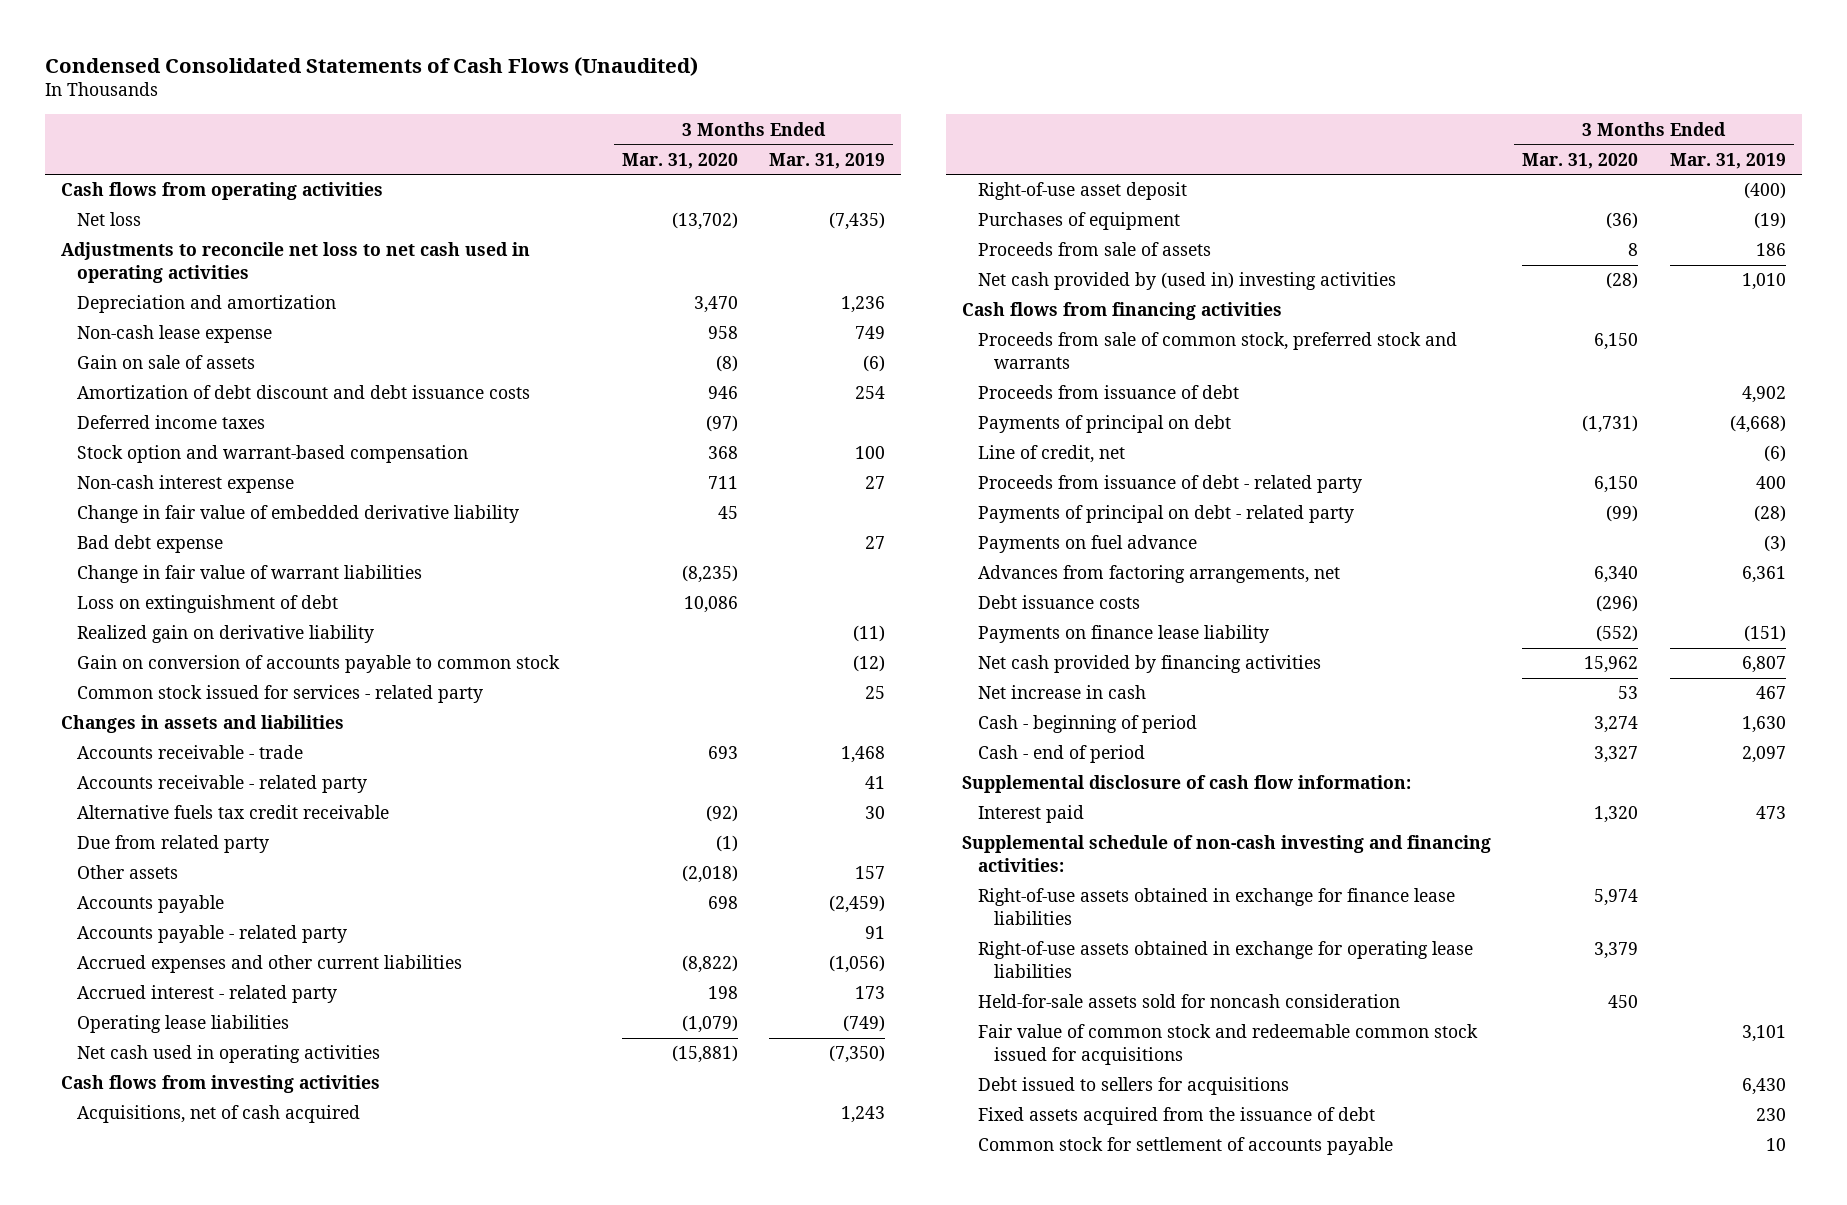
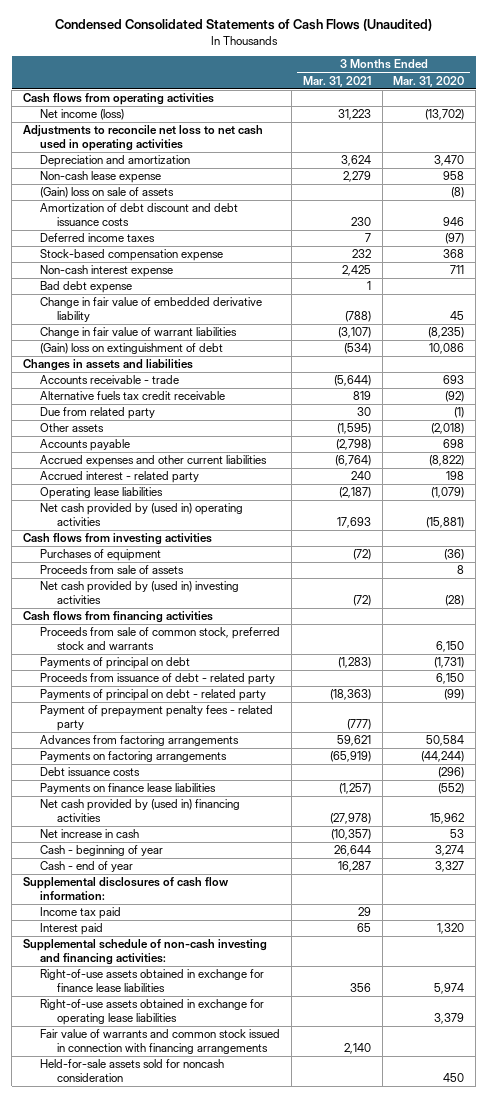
- | 3 Months Ended Mar. 31, 2020 | 3 Months Ended Mar. 31, 2019
+ | 3 Months Ended Mar. 31, 2021 | 3 Months Ended Mar. 31, 2020
- Net loss | (13,702) | (7,435)
+ Net income (loss) | 31,223 | (13,702)
- Gain on sale of assets | (8) | (6)
+ (Gain) loss on sale of assets | | (8)
- Stock option and warrant-based compensation | 368 | 100
+ Stock-based compensation expense | 232 | 368
moved down: Change in fair value of embedded derivative liability | (788) | 45
- Loss on extinguishment of debt | 10,086 |
- Realized gain on derivative liability | | (11)
- Gain on conversion of accounts payable to common stock | | (12)
- Common stock issued for services - related party | | 25
+ (Gain) loss on extinguishment of debt | (534) | 10,086
- Accounts receivable - related party | | 41
- Accounts payable - related party | | 91
- Net cash used in operating activities | (15,881) | (7,350)
+ Net cash provided by (used in) operating activities | 17,693 | (15,881)
- Acquisitions, net of cash acquired | | 1,243
- Right-of-use asset deposit | | (400)
- Proceeds from issuance of debt | | 4,902
- Line of credit, net | | (6)
- Payments on fuel advance | | (3)
- Advances from factoring arrangements, net | 6,340 | 6,361
+ Payment of prepayment penalty fees - related party | (777) |
+ Advances from factoring arrangements | 59,621 | 50,584
+ Payments on factoring arrangements | (65,919) | (44,244)
- Payments on finance lease liability | (552) | (151)
- Net cash provided by financing activities | 15,962 | 6,807
+ Payments on finance lease liabilities | (1,257) | (552)
+ Net cash provided by (used in) financing activities | (27,978) | 15,962
- Cash - beginning of period | 3,274 | 1,630
- Cash - end of period | 3,327 | 2,097
- Supplemental disclosure of cash flow information:
+ Cash - beginning of year | 26,644 | 3,274
+ Cash - end of year | 16,287 | 3,327
+ Supplemental disclosures of cash flow information:
+ Income tax paid | 29 |
+ Fair value of warrants and common stock issued in connection with financing arrangements | 2,140 |
- Fair value of common stock and redeemable common stock issued for acquisitions | | 3,101
- Debt issued to sellers for acquisitions | | 6,430
- Fixed assets acquired from the issuance of debt | | 230
- Common stock for settlement of accounts payable | | 10

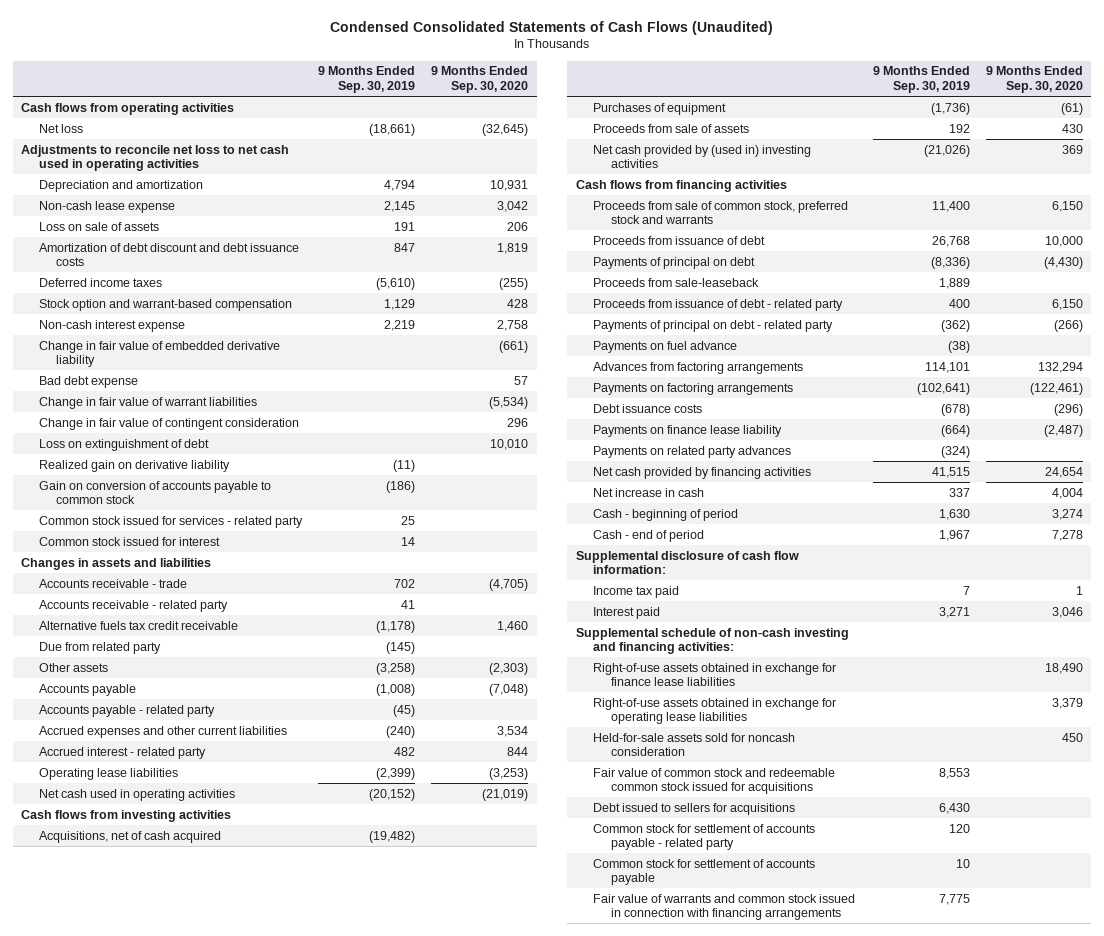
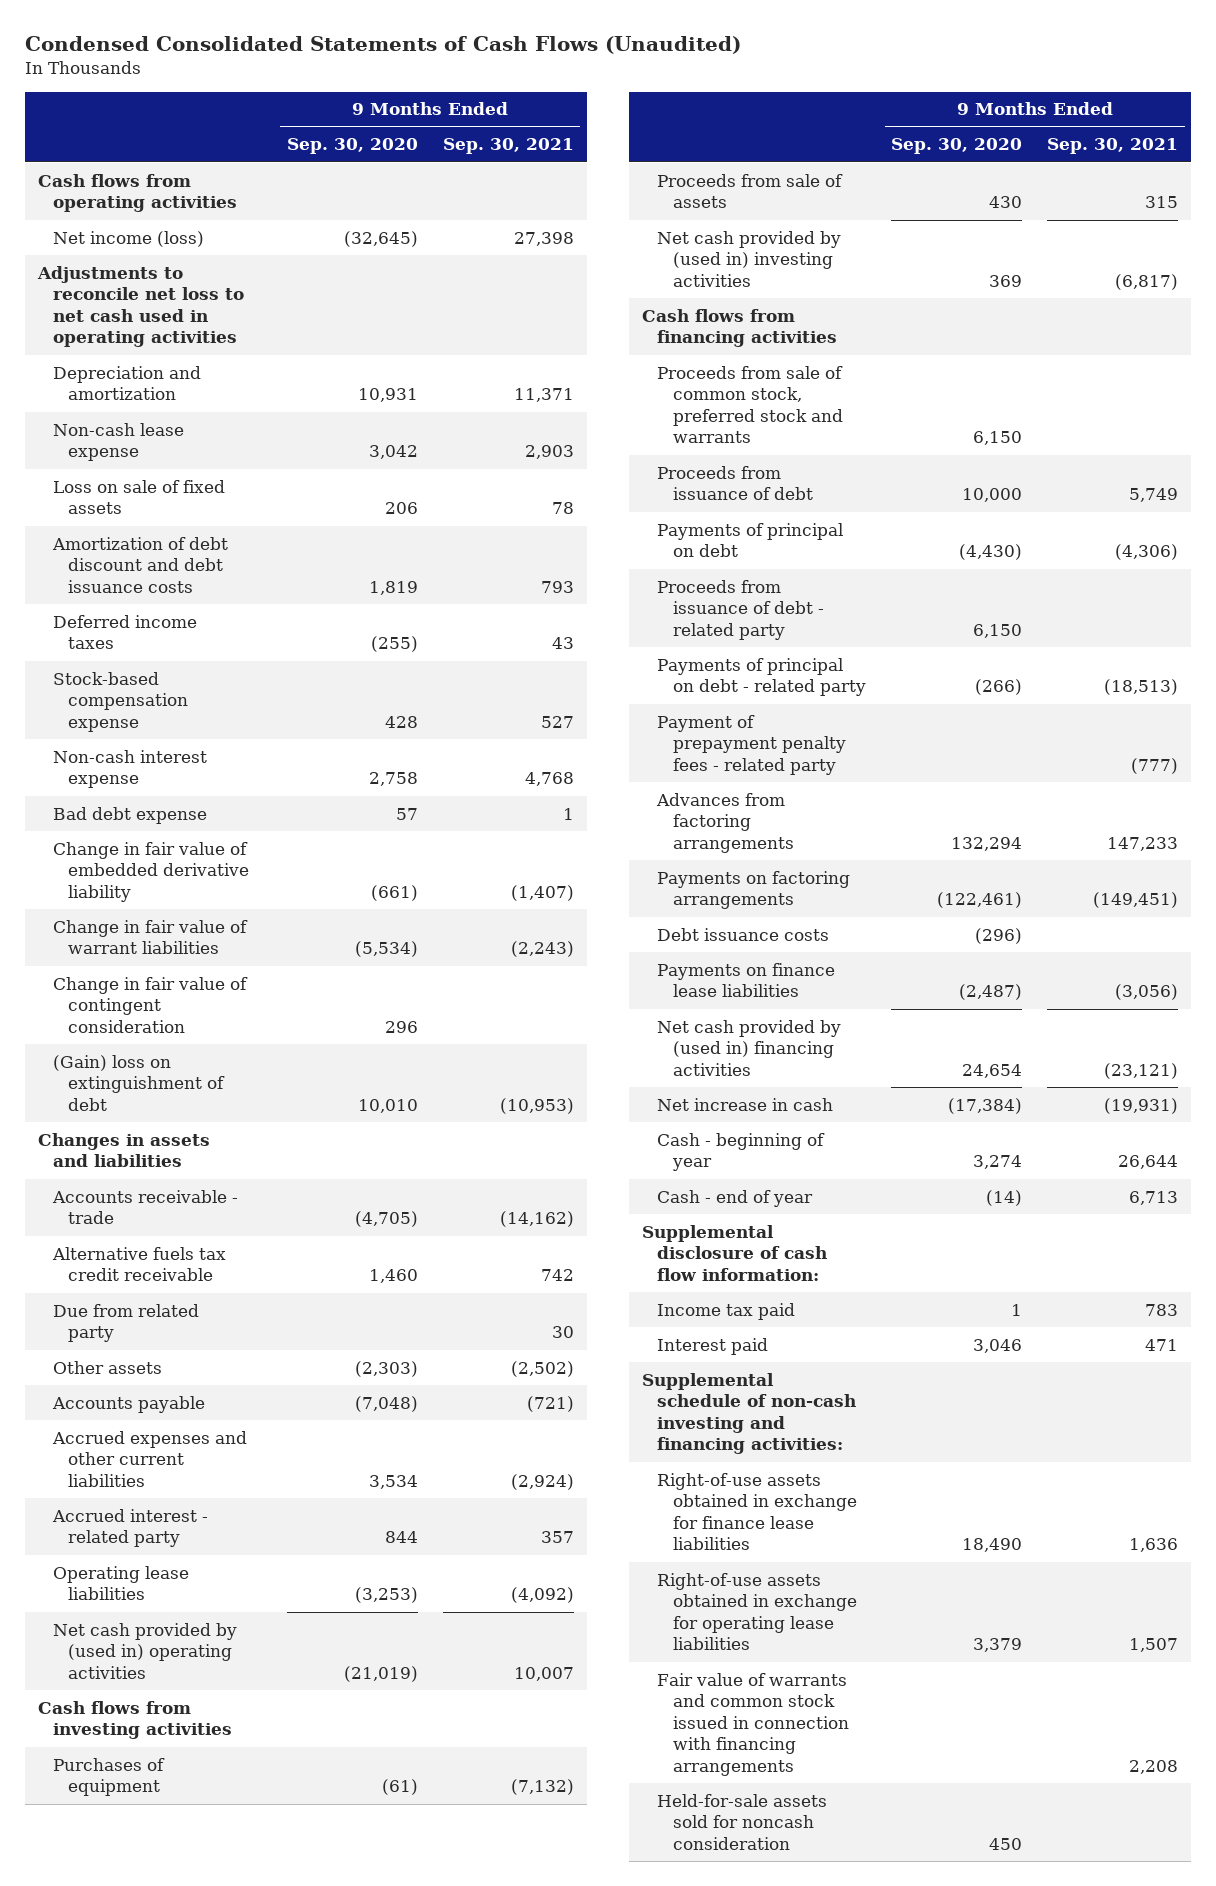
- | 9 Months Ended Sep. 30, 2019 | 9 Months Ended Sep. 30, 2020
+ | 9 Months Ended Sep. 30, 2020 | 9 Months Ended Sep. 30, 2021
- Net loss | (18,661) | (32,645)
+ Net income (loss) | (32,645) | 27,398
- Loss on sale of assets | 191 | 206
+ Loss on sale of fixed assets | 206 | 78
- Stock option and warrant-based compensation | 1,129 | 428
+ Stock-based compensation expense | 428 | 527
moved down: Change in fair value of embedded derivative liability | (661) | (1,407)
- Loss on extinguishment of debt | | 10,010
- Realized gain on derivative liability | (11) |
- Gain on conversion of accounts payable to common stock | (186) |
- Common stock issued for services - related party | 25 |
- Common stock issued for interest | 14 |
+ (Gain) loss on extinguishment of debt | 10,010 | (10,953)
- Accounts receivable - related party | 41 |
- Accounts payable - related party | (45) |
- Net cash used in operating activities | (20,152) | (21,019)
+ Net cash provided by (used in) operating activities | (21,019) | 10,007
- Acquisitions, net of cash acquired | (19,482) |
- Proceeds from sale-leaseback | 1,889 |
- Payments on fuel advance | (38) |
+ Payment of prepayment penalty fees - related party | | (777)
- Payments on finance lease liability | (664) | (2,487)
- Payments on related party advances | (324) |
- Net cash provided by financing activities | 41,515 | 24,654
- Net increase in cash | 337 | 4,004
- Cash - beginning of period | 1,630 | 3,274
- Cash - end of period | 1,967 | 7,278
+ Payments on finance lease liabilities | (2,487) | (3,056)
+ Net cash provided by (used in) financing activities | 24,654 | (23,121)
+ Net increase in cash | (17,384) | (19,931)
+ Cash - beginning of year | 3,274 | 26,644
+ Cash - end of year | (14) | 6,713
- Fair value of common stock and redeemable common stock issued for acquisitions | 8,553 |
- Debt issued to sellers for acquisitions | 6,430 |
- Common stock for settlement of accounts payable - related party | 120 |
- Common stock for settlement of accounts payable | 10 |
moved down: Held-for-sale assets sold for noncash consideration | 450 |

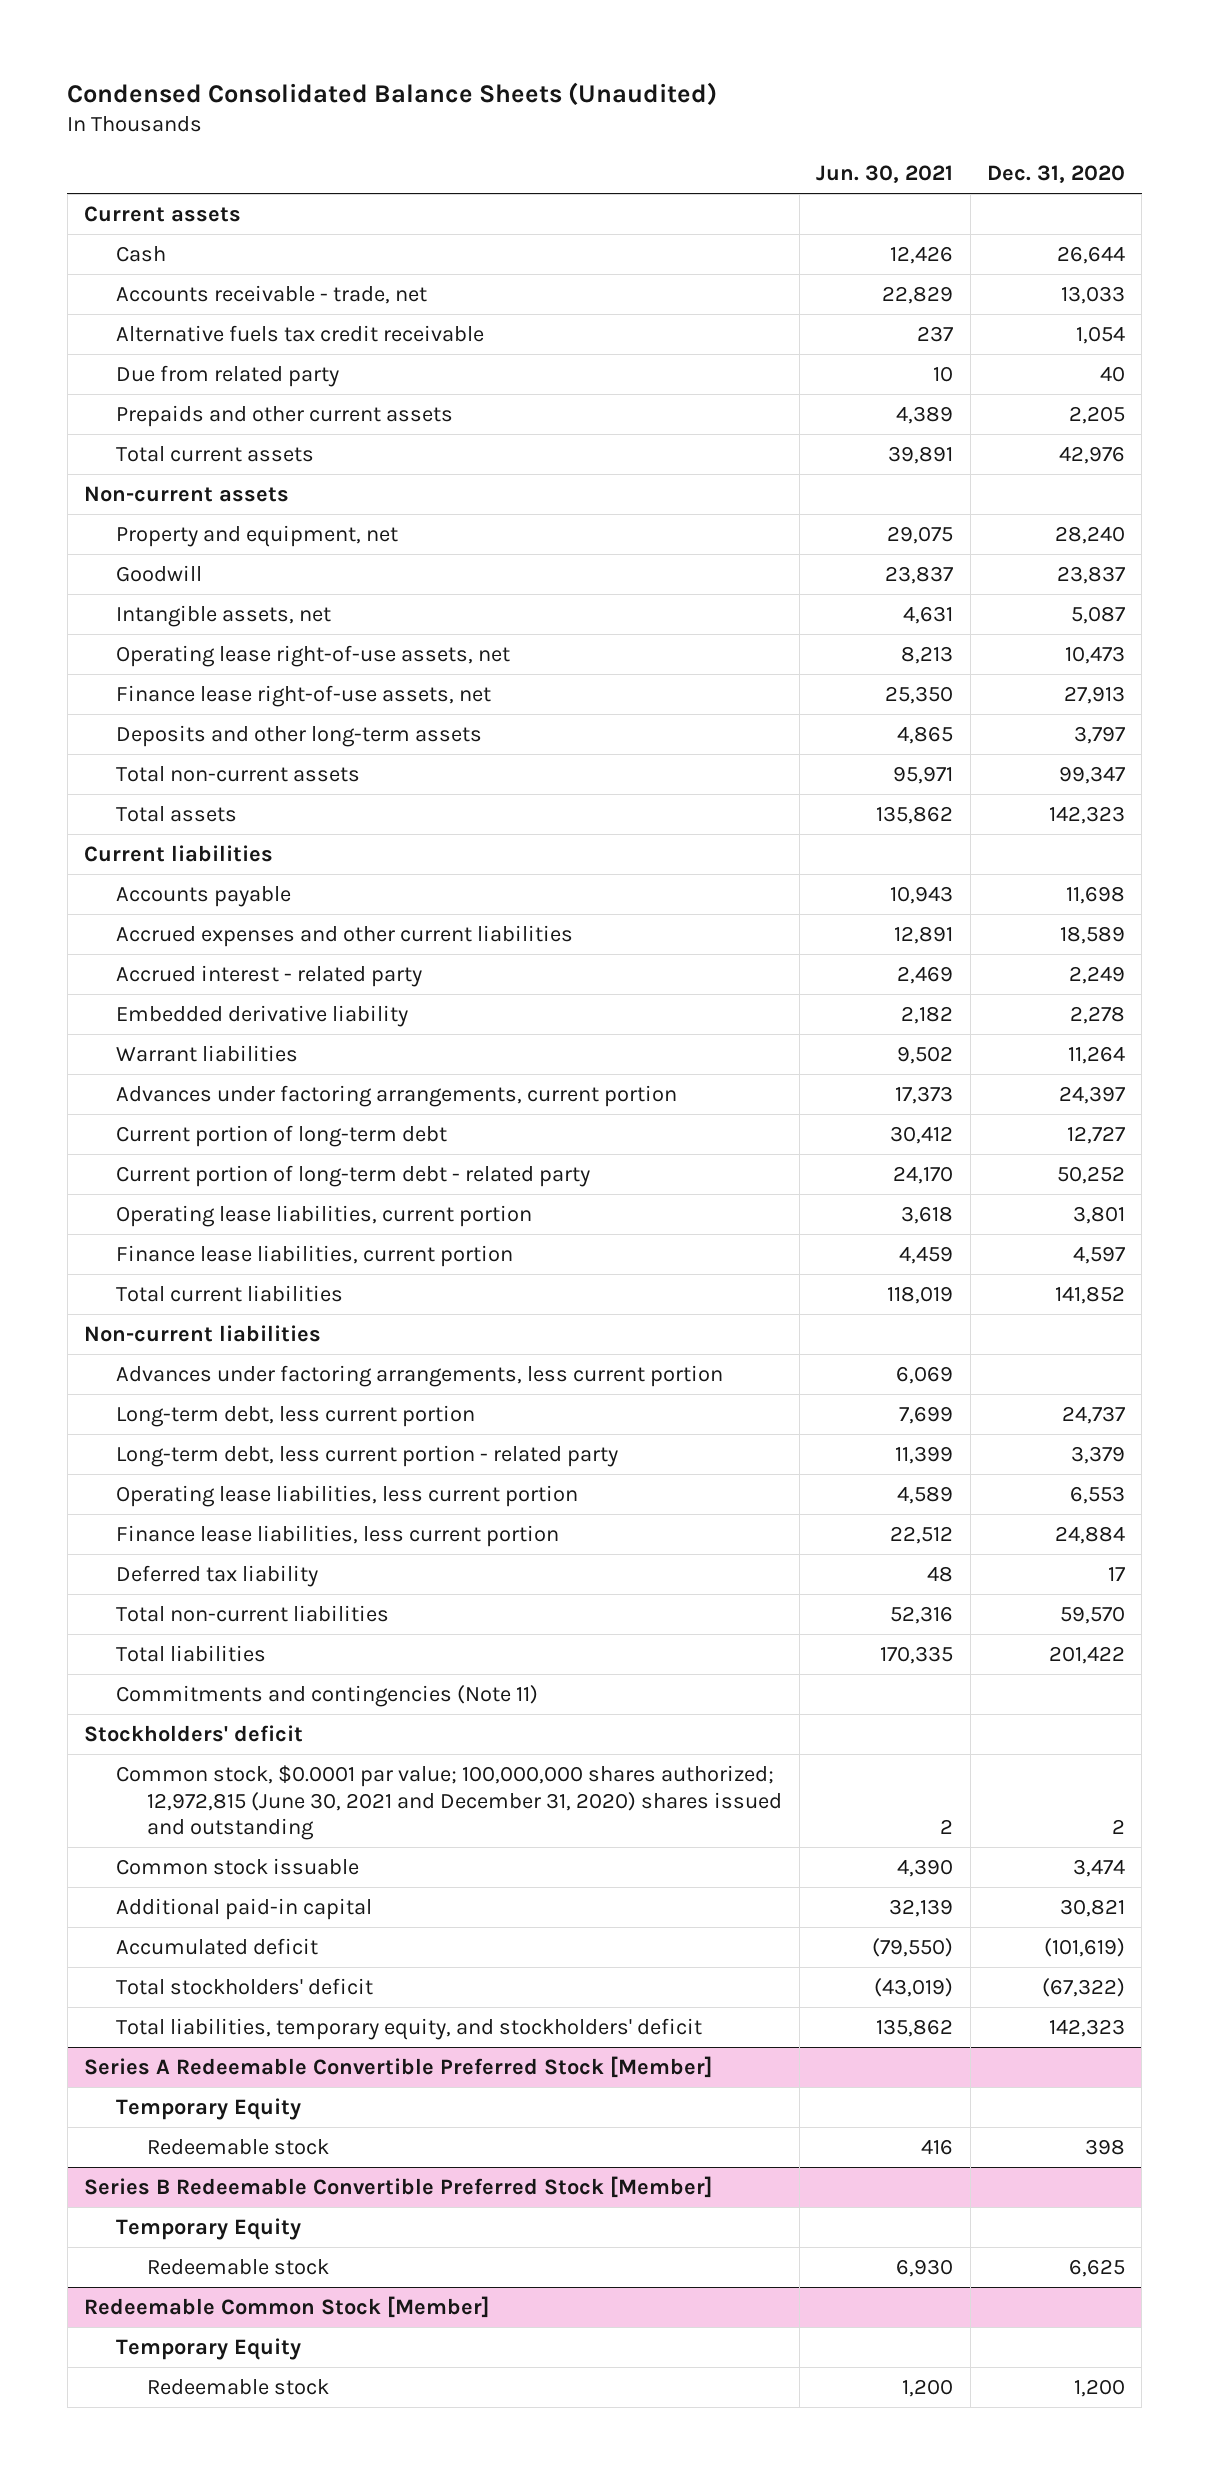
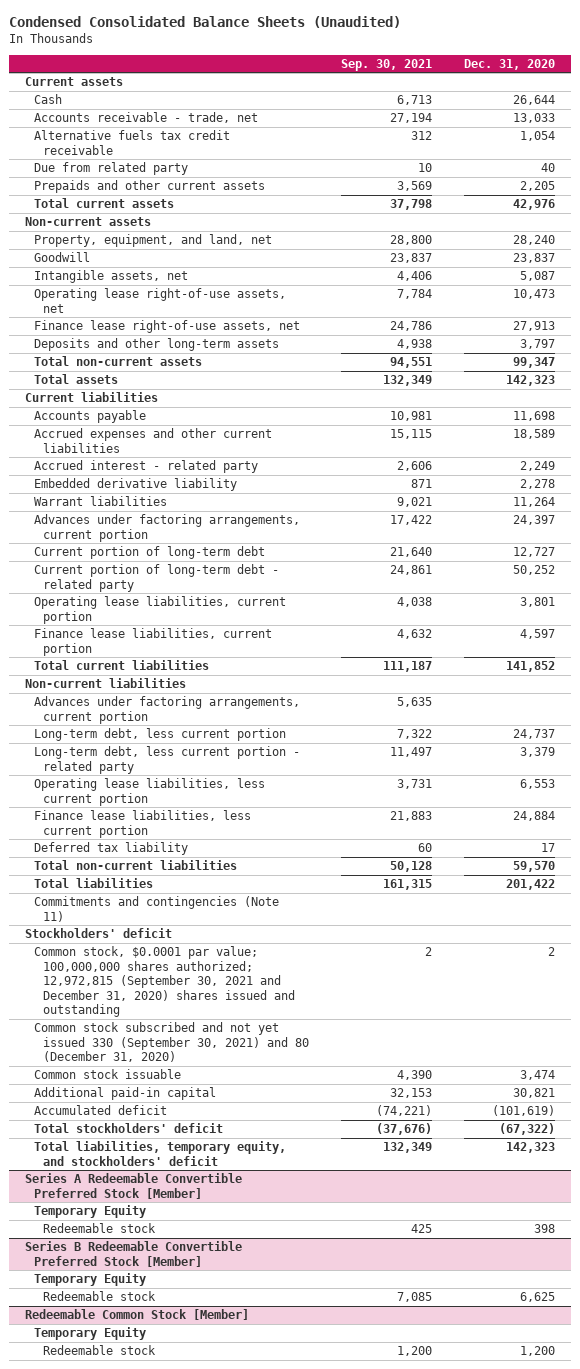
- | Jun. 30, 2021 | Dec. 31, 2020
+ | Sep. 30, 2021 | Dec. 31, 2020
- Property and equipment, net | 29,075 | 28,240
+ Property, equipment, and land, net | 28,800 | 28,240
- Advances under factoring arrangements, less current portion | 6,069 |
+ Advances under factoring arrangements, current portion | 5,635 |
- Common stock, $0.0001 par value; 100,000,000 shares authorized; 12,972,815 (June 30, 2021 and December 31, 2020) shares issued and outstanding | 2 | 2
+ Common stock, $0.0001 par value; 100,000,000 shares authorized; 12,972,815 (September 30, 2021 and December 31, 2020) shares issued and outstanding | 2 | 2
+ Common stock subscribed and not yet issued 330 (September 30, 2021) and 80 (December 31, 2020)

